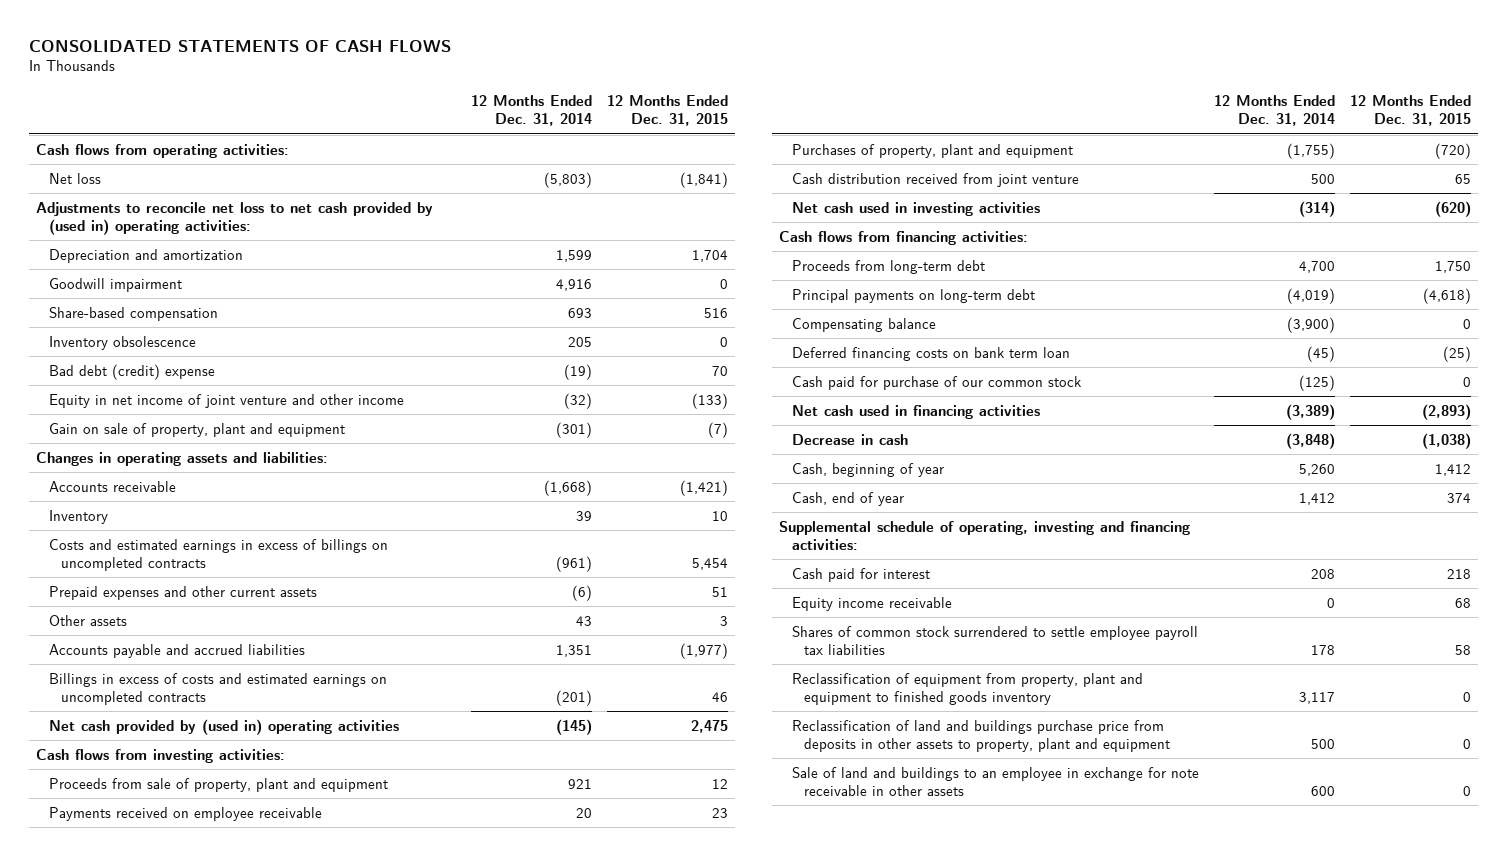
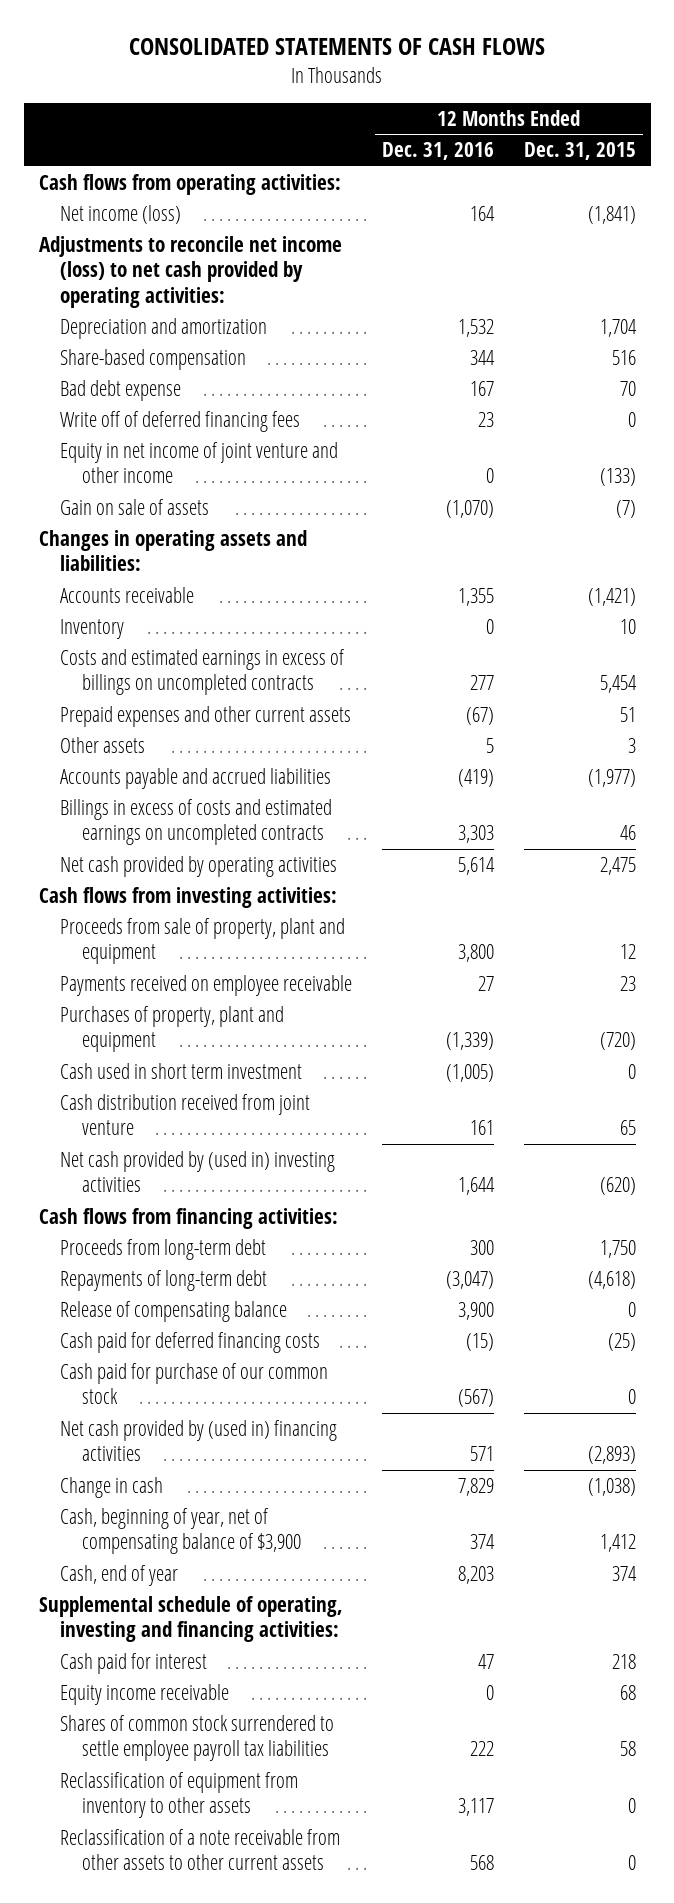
- | 12 Months Ended Dec. 31, 2014 | 12 Months Ended Dec. 31, 2015
+ | 12 Months Ended Dec. 31, 2016 | 12 Months Ended Dec. 31, 2015
- Net loss | (5,803) | (1,841)
- Adjustments to reconcile net loss to net cash provided by (used in) operating activities:
+ Net income (loss) | 164 | (1,841)
+ Adjustments to reconcile net income (loss) to net cash provided by operating activities:
- Goodwill impairment | 4,916 | 0
- Inventory obsolescence | 205 | 0
- Bad debt (credit) expense | (19) | 70
+ Bad debt expense | 167 | 70
+ Write off of deferred financing fees | 23 | 0
- Gain on sale of property, plant and equipment | (301) | (7)
+ Gain on sale of assets | (1,070) | (7)
- Net cash provided by (used in) operating activities | (145) | 2,475
+ Net cash provided by operating activities | 5,614 | 2,475
+ Cash used in short term investment | (1,005) | 0
- Net cash used in investing activities | (314) | (620)
+ Net cash provided by (used in) investing activities | 1,644 | (620)
- Principal payments on long-term debt | (4,019) | (4,618)
- Compensating balance | (3,900) | 0
- Deferred financing costs on bank term loan | (45) | (25)
+ Repayments of long-term debt | (3,047) | (4,618)
+ Release of compensating balance | 3,900 | 0
+ Cash paid for deferred financing costs | (15) | (25)
- Net cash used in financing activities | (3,389) | (2,893)
- Decrease in cash | (3,848) | (1,038)
- Cash, beginning of year | 5,260 | 1,412
+ Net cash provided by (used in) financing activities | 571 | (2,893)
+ Change in cash | 7,829 | (1,038)
+ Cash, beginning of year, net of compensating balance of $3,900 | 374 | 1,412
- Reclassification of equipment from property, plant and equipment to finished goods inventory | 3,117 | 0
- Reclassification of land and buildings purchase price from deposits in other assets to property, plant and equipment | 500 | 0
- Sale of land and buildings to an employee in exchange for note receivable in other assets | 600 | 0
+ Reclassification of equipment from inventory to other assets | 3,117 | 0
+ Reclassification of a note receivable from other assets to other current assets | 568 | 0

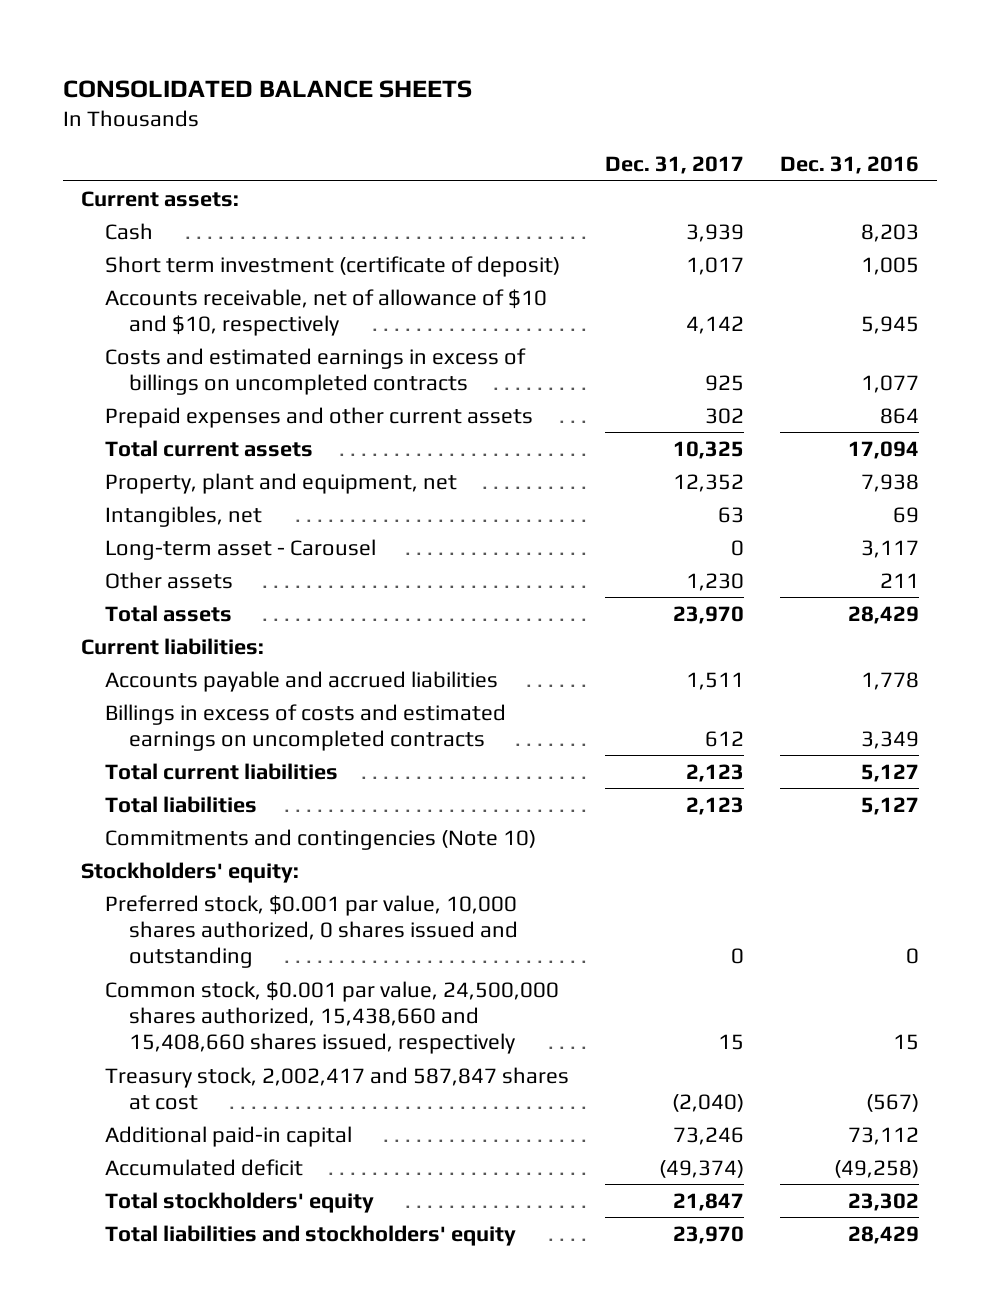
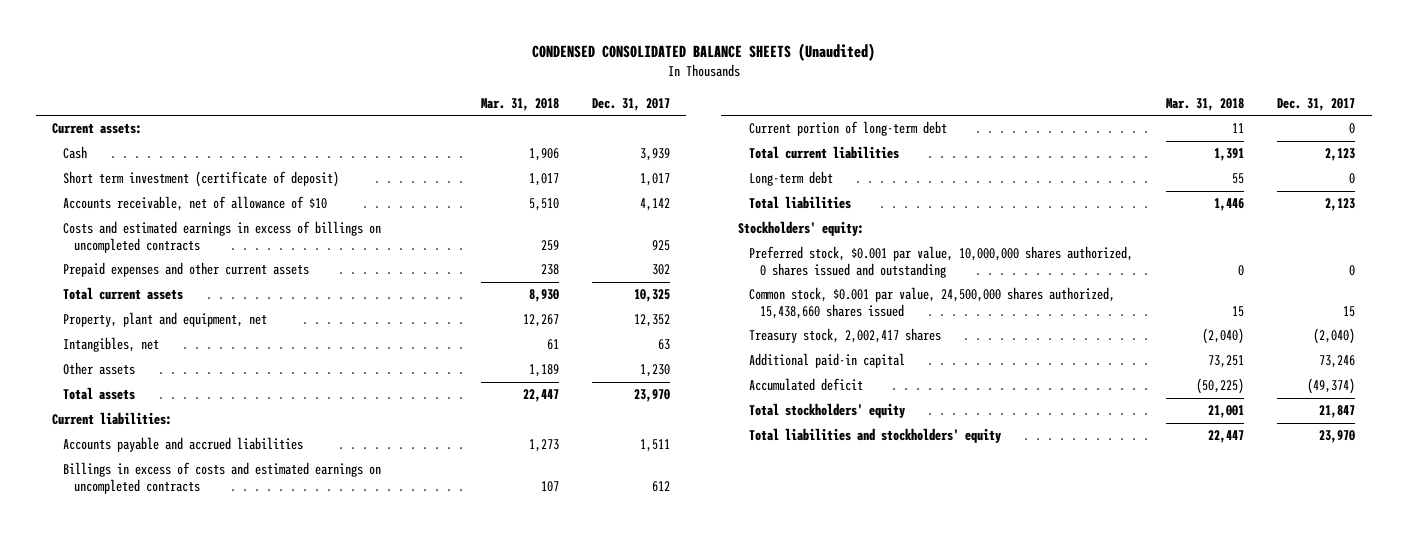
- CONSOLIDATED BALANCE SHEETS
+ CONDENSED CONSOLIDATED BALANCE SHEETS (Unaudited)
- | Dec. 31, 2017 | Dec. 31, 2016
+ | Mar. 31, 2018 | Dec. 31, 2017
- Accounts receivable, net of allowance of $10 and $10, respectively | 4,142 | 5,945
+ Accounts receivable, net of allowance of $10 | 5,510 | 4,142
- Long-term asset - Carousel | 0 | 3,117
+ Current portion of long-term debt | 11 | 0
+ Long-term debt | 55 | 0
- Commitments and contingencies (Note 10)
- Preferred stock, $0.001 par value, 10,000 shares authorized, 0 shares issued and outstanding | 0 | 0
- Common stock, $0.001 par value, 24,500,000 shares authorized, 15,438,660 and 15,408,660 shares issued, respectively | 15 | 15
- Treasury stock, 2,002,417 and 587,847 shares at cost | (2,040) | (567)
+ Preferred stock, $0.001 par value, 10,000,000 shares authorized, 0 shares issued and outstanding | 0 | 0
+ Common stock, $0.001 par value, 24,500,000 shares authorized, 15,438,660 shares issued | 15 | 15
+ Treasury stock, 2,002,417 shares | (2,040) | (2,040)

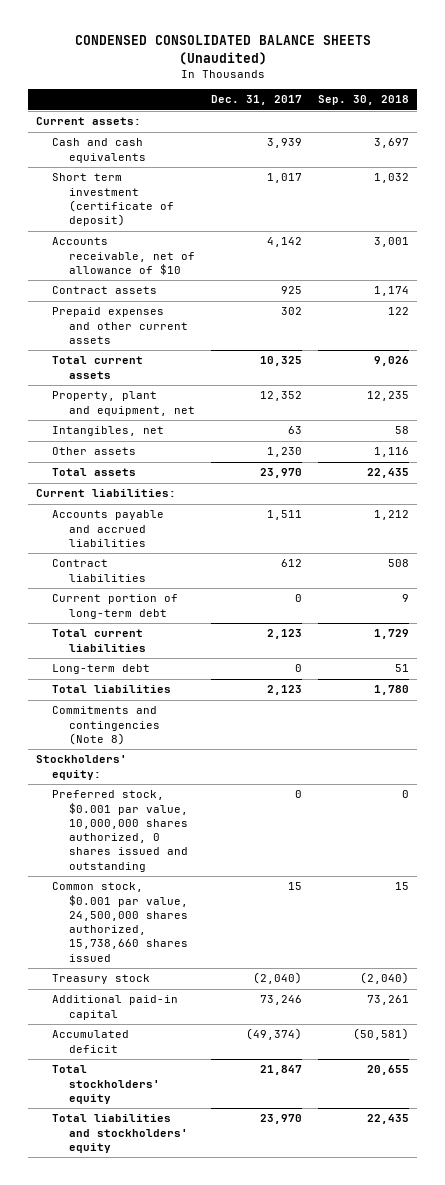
- | Mar. 31, 2018 | Dec. 31, 2017
+ | Dec. 31, 2017 | Sep. 30, 2018
- Cash | 1,906 | 3,939
+ Cash and cash equivalents | 3,939 | 3,697
- Costs and estimated earnings in excess of billings on uncompleted contracts | 259 | 925
+ Contract assets | 925 | 1,174
- Billings in excess of costs and estimated earnings on uncompleted contracts | 107 | 612
+ Contract liabilities | 612 | 508
+ Commitments and contingencies (Note 8)
- Common stock, $0.001 par value, 24,500,000 shares authorized, 15,438,660 shares issued | 15 | 15
- Treasury stock, 2,002,417 shares | (2,040) | (2,040)
+ Common stock, $0.001 par value, 24,500,000 shares authorized, 15,738,660 shares issued | 15 | 15
+ Treasury stock | (2,040) | (2,040)

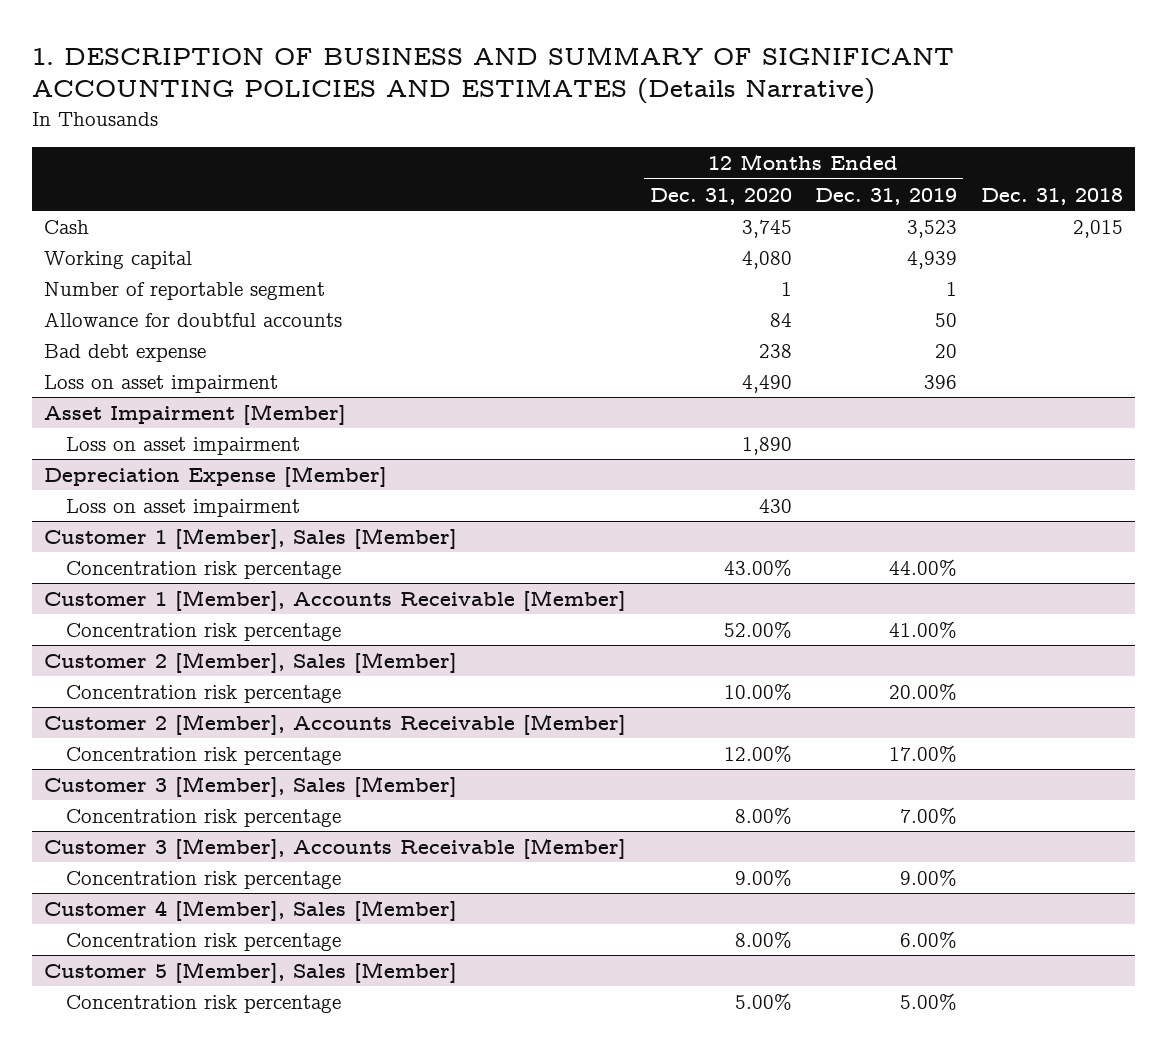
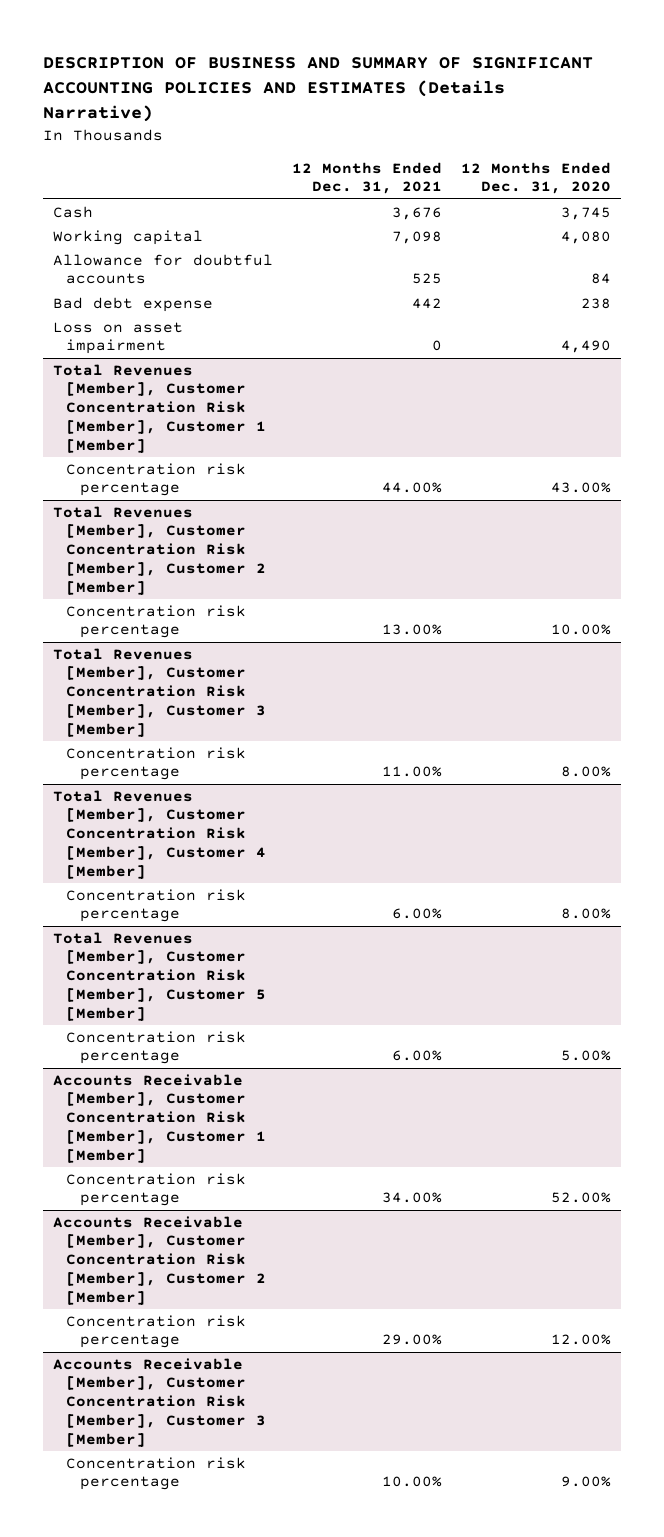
- 1. DESCRIPTION OF BUSINESS AND SUMMARY OF SIGNIFICANT ACCOUNTING POLICIES AND ESTIMATES (Details Narrative)
+ DESCRIPTION OF BUSINESS AND SUMMARY OF SIGNIFICANT ACCOUNTING POLICIES AND ESTIMATES (Details Narrative)
- | 12 Months Ended Dec. 31, 2020 | 12 Months Ended Dec. 31, 2019 | Dec. 31, 2018
+ | 12 Months Ended Dec. 31, 2021 | 12 Months Ended Dec. 31, 2020
- Number of reportable segment | 1 | 1 |
- Asset Impairment [Member]
- Loss on asset impairment | 1,890 | |
- Depreciation Expense [Member]
- Loss on asset impairment | 430 | |
- Customer 1 [Member], Sales [Member]
+ Total Revenues [Member], Customer Concentration Risk [Member], Customer 1 [Member]
- Customer 1 [Member], Accounts Receivable [Member]
- Concentration risk percentage | 52.00% | 41.00% |
- Customer 2 [Member], Sales [Member]
+ Total Revenues [Member], Customer Concentration Risk [Member], Customer 2 [Member]
- Customer 2 [Member], Accounts Receivable [Member]
- Concentration risk percentage | 12.00% | 17.00% |
- Customer 3 [Member], Sales [Member]
+ Total Revenues [Member], Customer Concentration Risk [Member], Customer 3 [Member]
- Customer 3 [Member], Accounts Receivable [Member]
- Concentration risk percentage | 9.00% | 9.00% |
- Customer 4 [Member], Sales [Member]
+ Total Revenues [Member], Customer Concentration Risk [Member], Customer 4 [Member]
- Customer 5 [Member], Sales [Member]
+ Total Revenues [Member], Customer Concentration Risk [Member], Customer 5 [Member]
+ Accounts Receivable [Member], Customer Concentration Risk [Member], Customer 1 [Member]
+ Concentration risk percentage | 34.00% | 52.00%
+ Accounts Receivable [Member], Customer Concentration Risk [Member], Customer 2 [Member]
+ Concentration risk percentage | 29.00% | 12.00%
+ Accounts Receivable [Member], Customer Concentration Risk [Member], Customer 3 [Member]
+ Concentration risk percentage | 10.00% | 9.00%

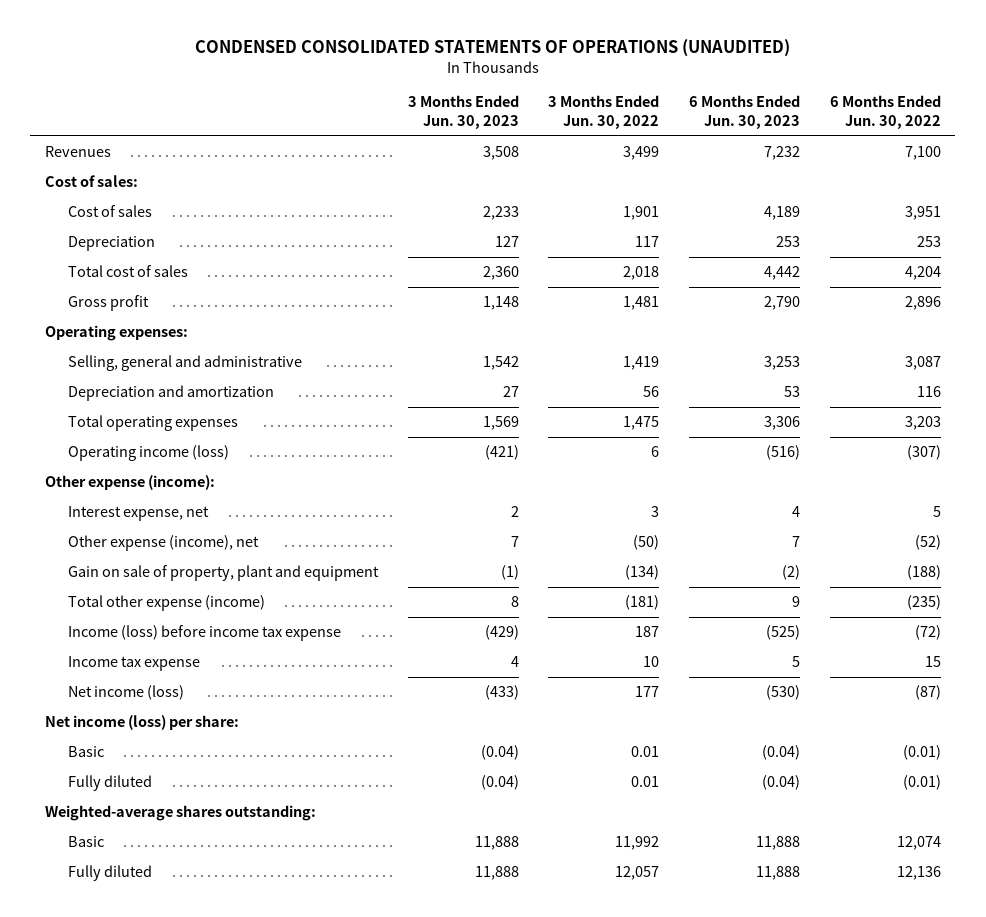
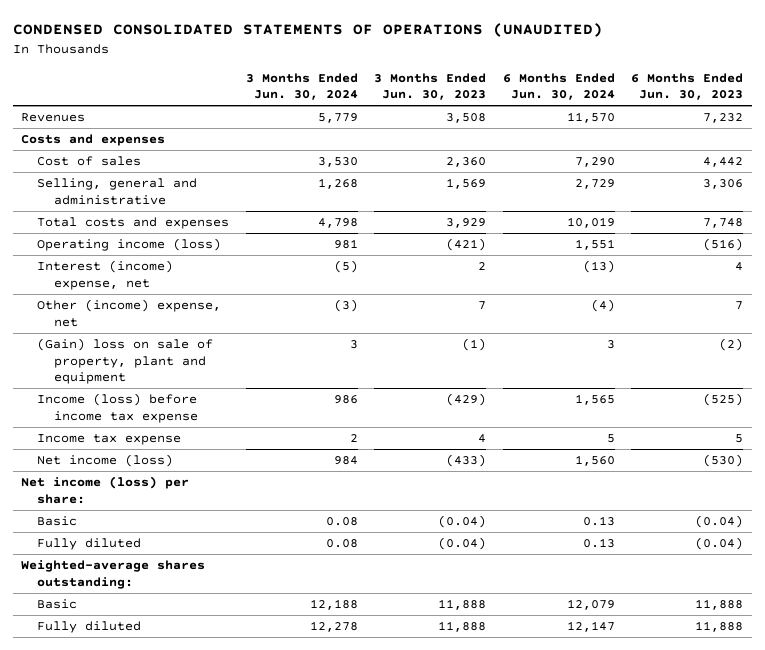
- | 3 Months Ended Jun. 30, 2023 | 3 Months Ended Jun. 30, 2022 | 6 Months Ended Jun. 30, 2023 | 6 Months Ended Jun. 30, 2022
+ | 3 Months Ended Jun. 30, 2024 | 3 Months Ended Jun. 30, 2023 | 6 Months Ended Jun. 30, 2024 | 6 Months Ended Jun. 30, 2023
- Cost of sales:
- Cost of sales | 2,233 | 1,901 | 4,189 | 3,951
- Depreciation | 127 | 117 | 253 | 253
- Total cost of sales | 2,360 | 2,018 | 4,442 | 4,204
- Gross profit | 1,148 | 1,481 | 2,790 | 2,896
- Operating expenses:
- Selling, general and administrative | 1,542 | 1,419 | 3,253 | 3,087
- Depreciation and amortization | 27 | 56 | 53 | 116
- Total operating expenses | 1,569 | 1,475 | 3,306 | 3,203
+ Costs and expenses
+ Cost of sales | 3,530 | 2,360 | 7,290 | 4,442
+ Selling, general and administrative | 1,268 | 1,569 | 2,729 | 3,306
+ Total costs and expenses | 4,798 | 3,929 | 10,019 | 7,748
- Other expense (income):
- Interest expense, net | 2 | 3 | 4 | 5
- Other expense (income), net | 7 | (50) | 7 | (52)
- Gain on sale of property, plant and equipment | (1) | (134) | (2) | (188)
- Total other expense (income) | 8 | (181) | 9 | (235)
+ Interest (income) expense, net | (5) | 2 | (13) | 4
+ Other (income) expense, net | (3) | 7 | (4) | 7
+ (Gain) loss on sale of property, plant and equipment | 3 | (1) | 3 | (2)

